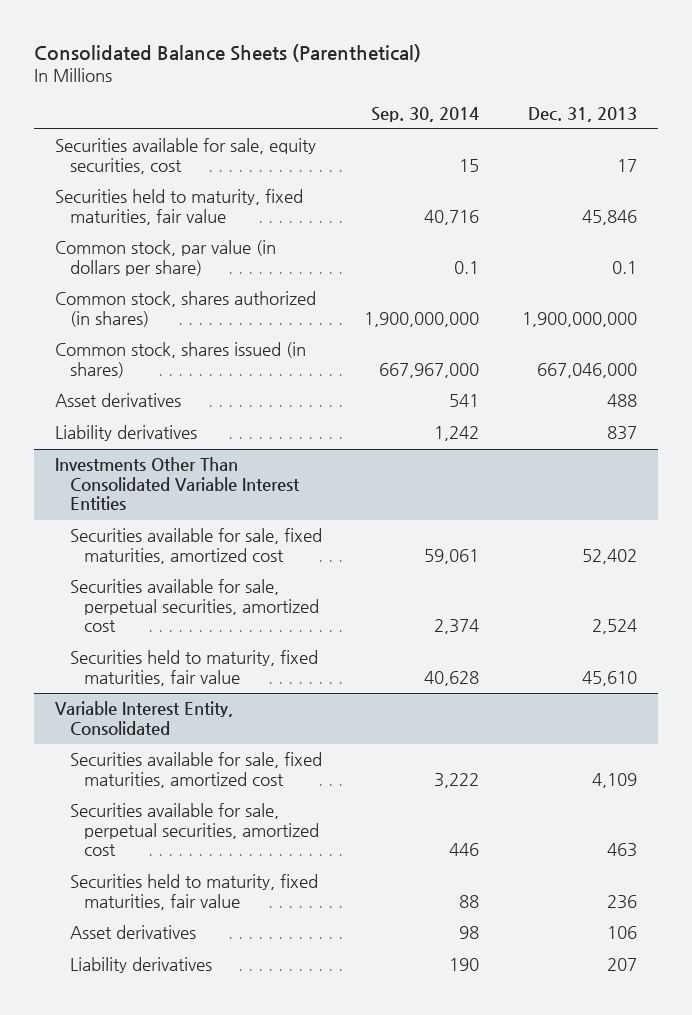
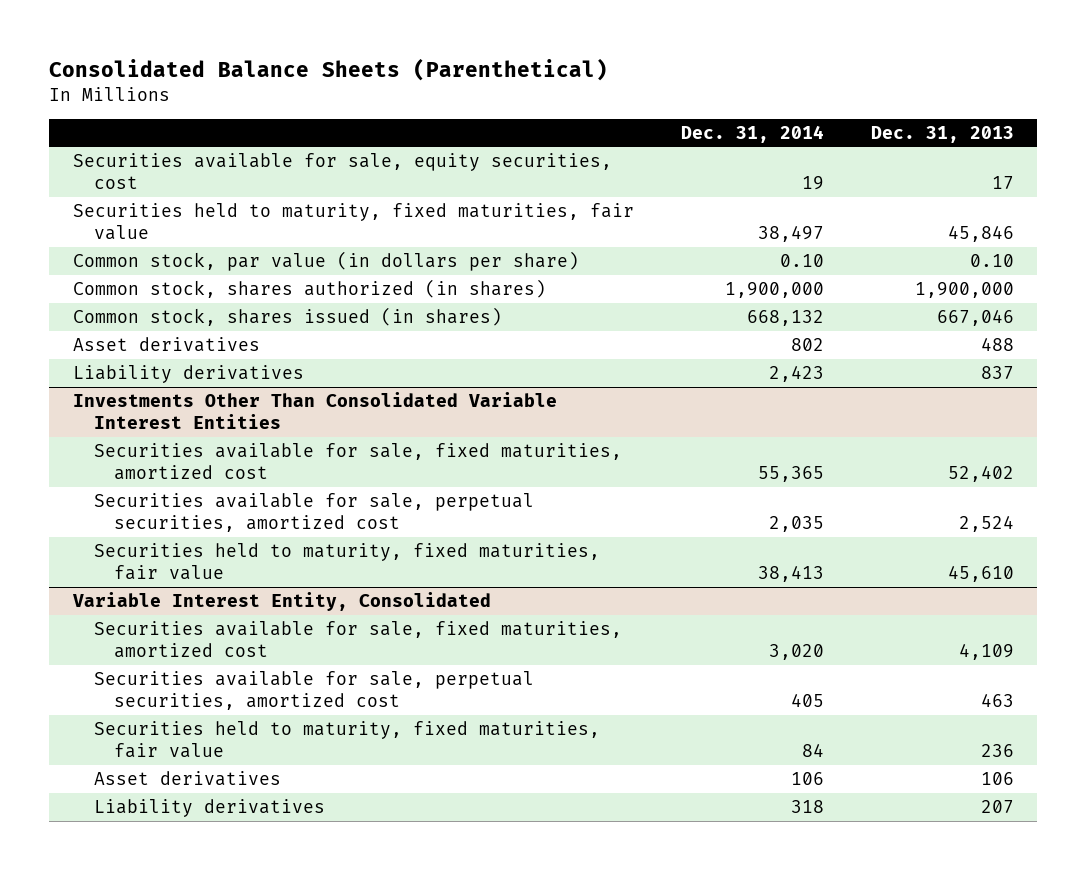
- | Sep. 30, 2014 | Dec. 31, 2013
+ | Dec. 31, 2014 | Dec. 31, 2013
- Common stock, par value (in dollars per share) | 0.1 | 0.1
- Common stock, shares authorized (in shares) | 1,900,000,000 | 1,900,000,000
- Common stock, shares issued (in shares) | 667,967,000 | 667,046,000
+ Common stock, par value (in dollars per share) | 0.10 | 0.10
+ Common stock, shares authorized (in shares) | 1,900,000 | 1,900,000
+ Common stock, shares issued (in shares) | 668,132 | 667,046

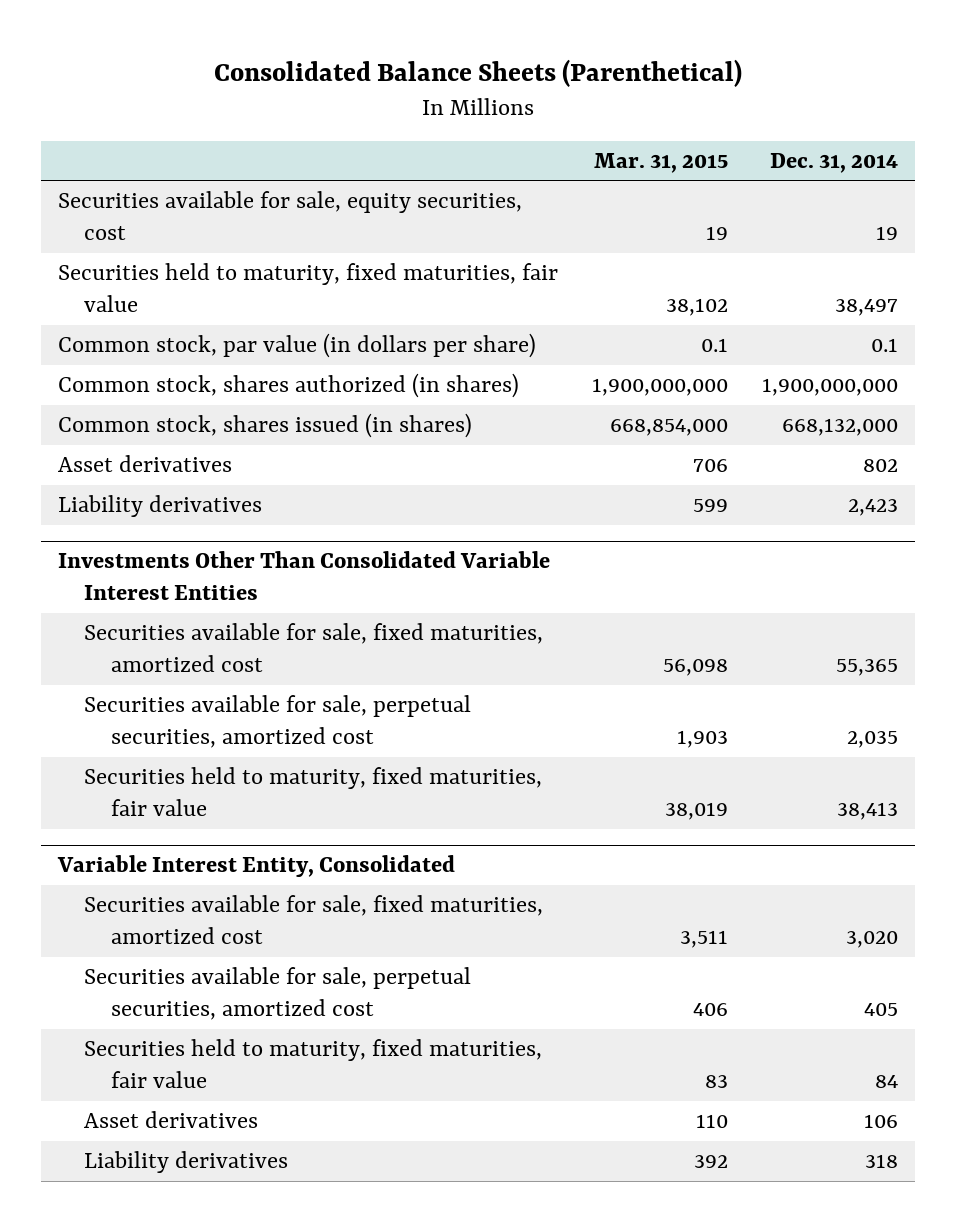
- | Dec. 31, 2014 | Dec. 31, 2013
+ | Mar. 31, 2015 | Dec. 31, 2014
- Common stock, par value (in dollars per share) | 0.10 | 0.10
- Common stock, shares authorized (in shares) | 1,900,000 | 1,900,000
- Common stock, shares issued (in shares) | 668,132 | 667,046
+ Common stock, par value (in dollars per share) | 0.1 | 0.1
+ Common stock, shares authorized (in shares) | 1,900,000,000 | 1,900,000,000
+ Common stock, shares issued (in shares) | 668,854,000 | 668,132,000

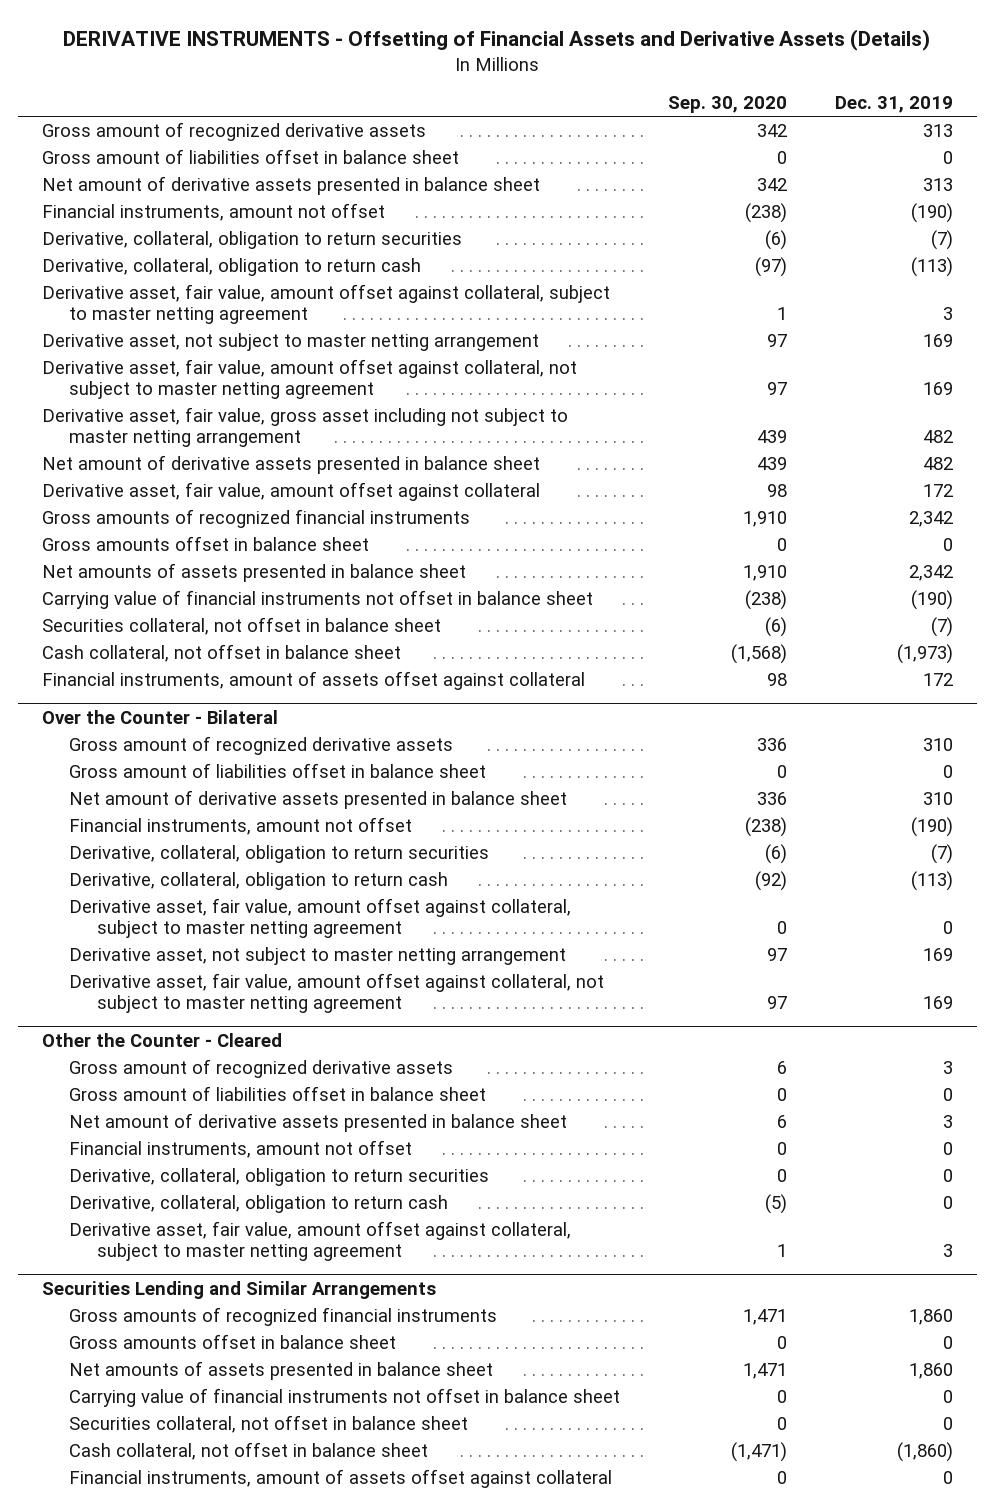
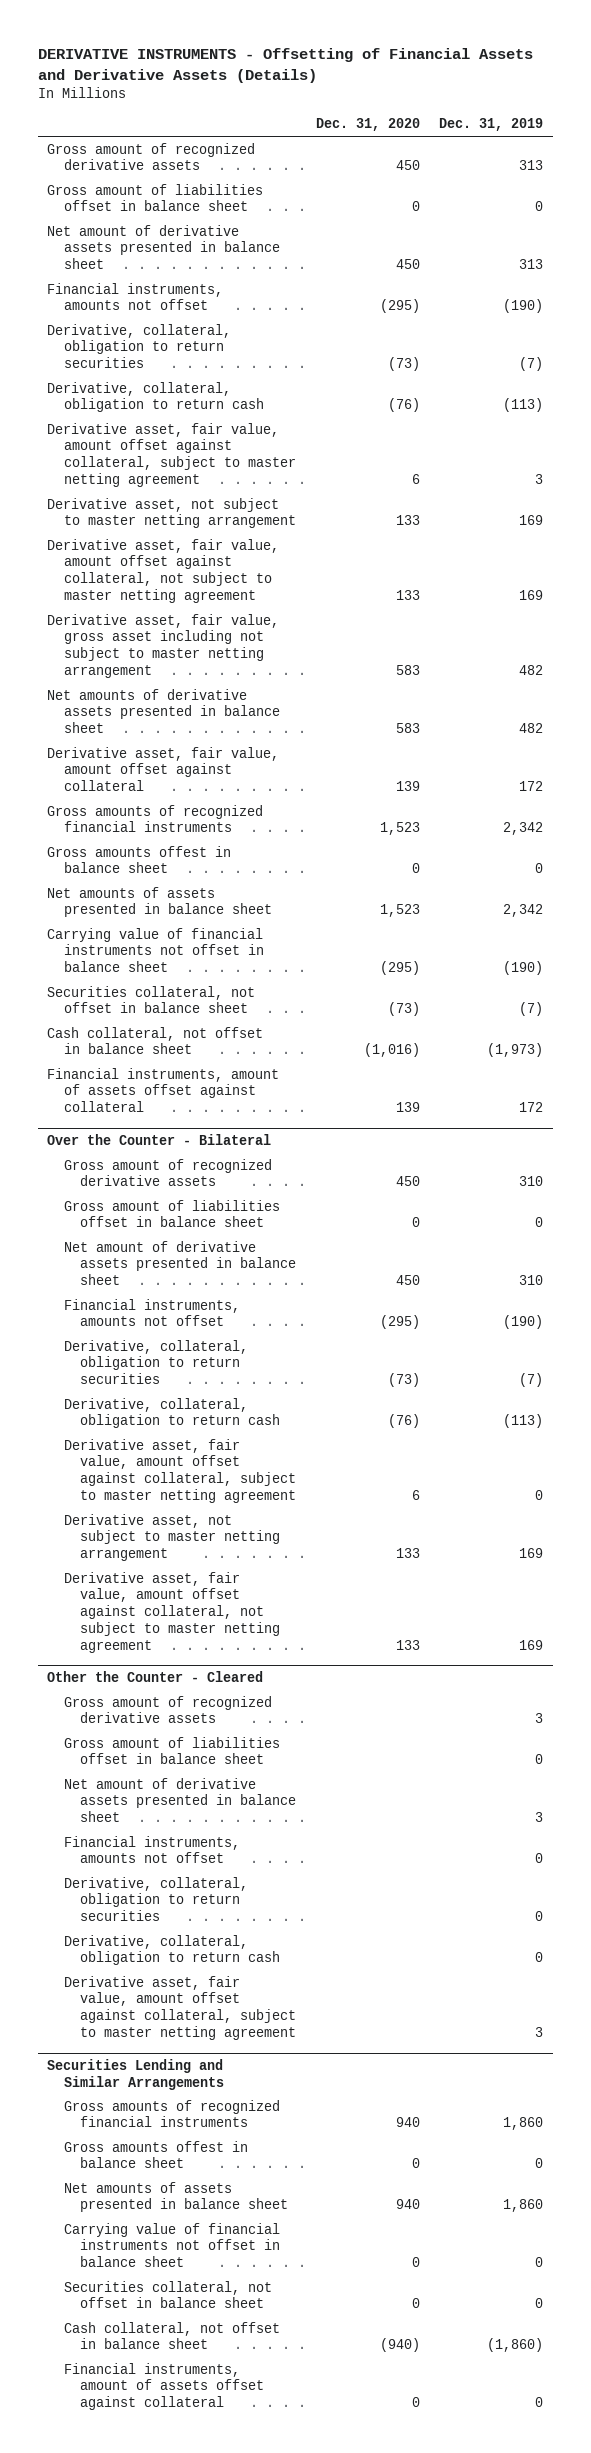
- | Sep. 30, 2020 | Dec. 31, 2019
+ | Dec. 31, 2020 | Dec. 31, 2019
- Financial instruments, amount not offset | (238) | (190)
+ Financial instruments, amounts not offset | (295) | (190)
- Net amount of derivative assets presented in balance sheet | 439 | 482
+ Net amounts of derivative assets presented in balance sheet | 583 | 482
- Gross amounts offset in balance sheet | 0 | 0
+ Gross amounts offest in balance sheet | 0 | 0
@ Over the Counter - Bilateral
- Financial instruments, amount not offset | (238) | (190)
+ Financial instruments, amounts not offset | (295) | (190)
@ Other the Counter - Cleared
- Financial instruments, amount not offset | 0 | 0
+ Financial instruments, amounts not offset | | 0
@ Securities Lending and Similar Arrangements
- Gross amounts offset in balance sheet | 0 | 0
+ Gross amounts offest in balance sheet | 0 | 0

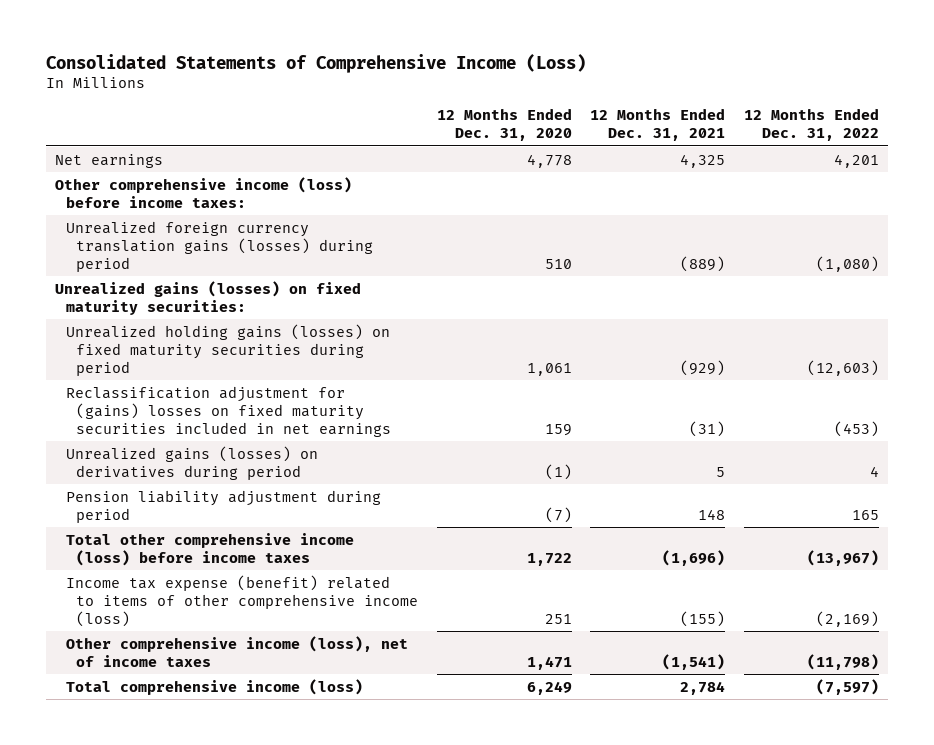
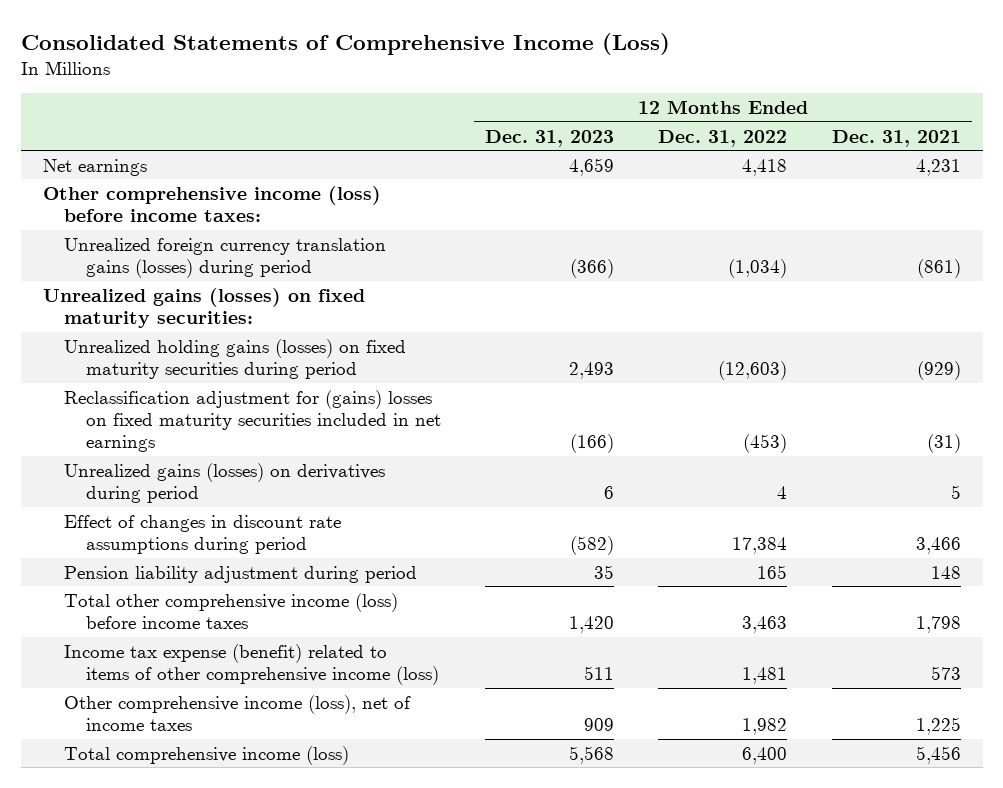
- | 12 Months Ended Dec. 31, 2020 | 12 Months Ended Dec. 31, 2021 | 12 Months Ended Dec. 31, 2022
+ | 12 Months Ended Dec. 31, 2023 | 12 Months Ended Dec. 31, 2022 | 12 Months Ended Dec. 31, 2021
- Net earnings | 4,778 | 4,325 | 4,201
+ Net earnings | 4,659 | 4,418 | 4,231
- Unrealized foreign currency translation gains (losses) during period | 510 | (889) | (1,080)
+ Unrealized foreign currency translation gains (losses) during period | (366) | (1,034) | (861)
+ Effect of changes in discount rate assumptions during period | (582) | 17,384 | 3,466
- Total other comprehensive income (loss) before income taxes | 1,722 | (1,696) | (13,967)
- Income tax expense (benefit) related to items of other comprehensive income (loss) | 251 | (155) | (2,169)
- Other comprehensive income (loss), net of income taxes | 1,471 | (1,541) | (11,798)
- Total comprehensive income (loss) | 6,249 | 2,784 | (7,597)
+ Total other comprehensive income (loss) before income taxes | 1,420 | 3,463 | 1,798
+ Income tax expense (benefit) related to items of other comprehensive income (loss) | 511 | 1,481 | 573
+ Other comprehensive income (loss), net of income taxes | 909 | 1,982 | 1,225
+ Total comprehensive income (loss) | 5,568 | 6,400 | 5,456

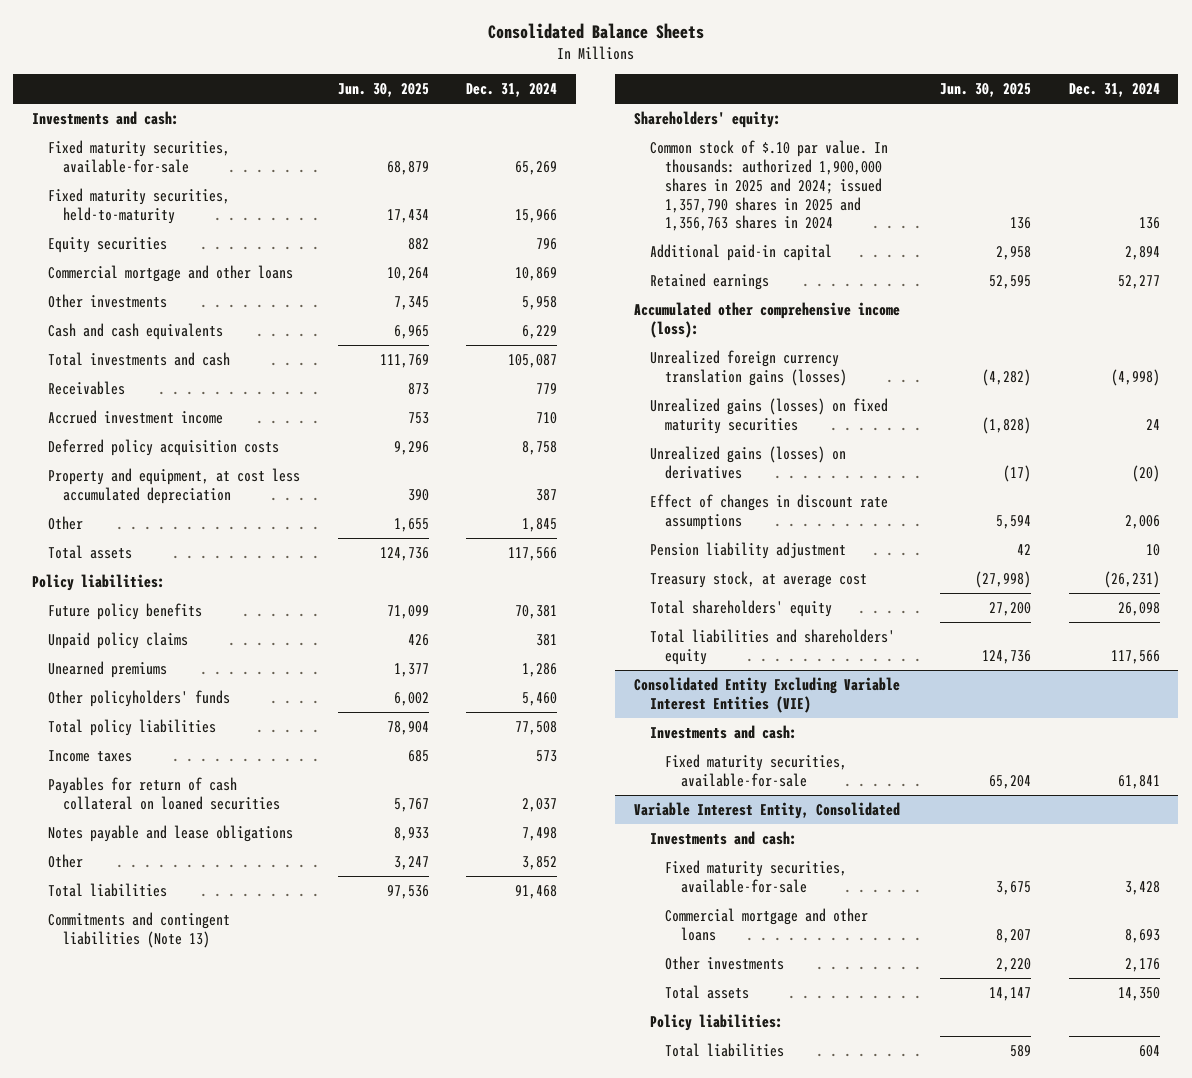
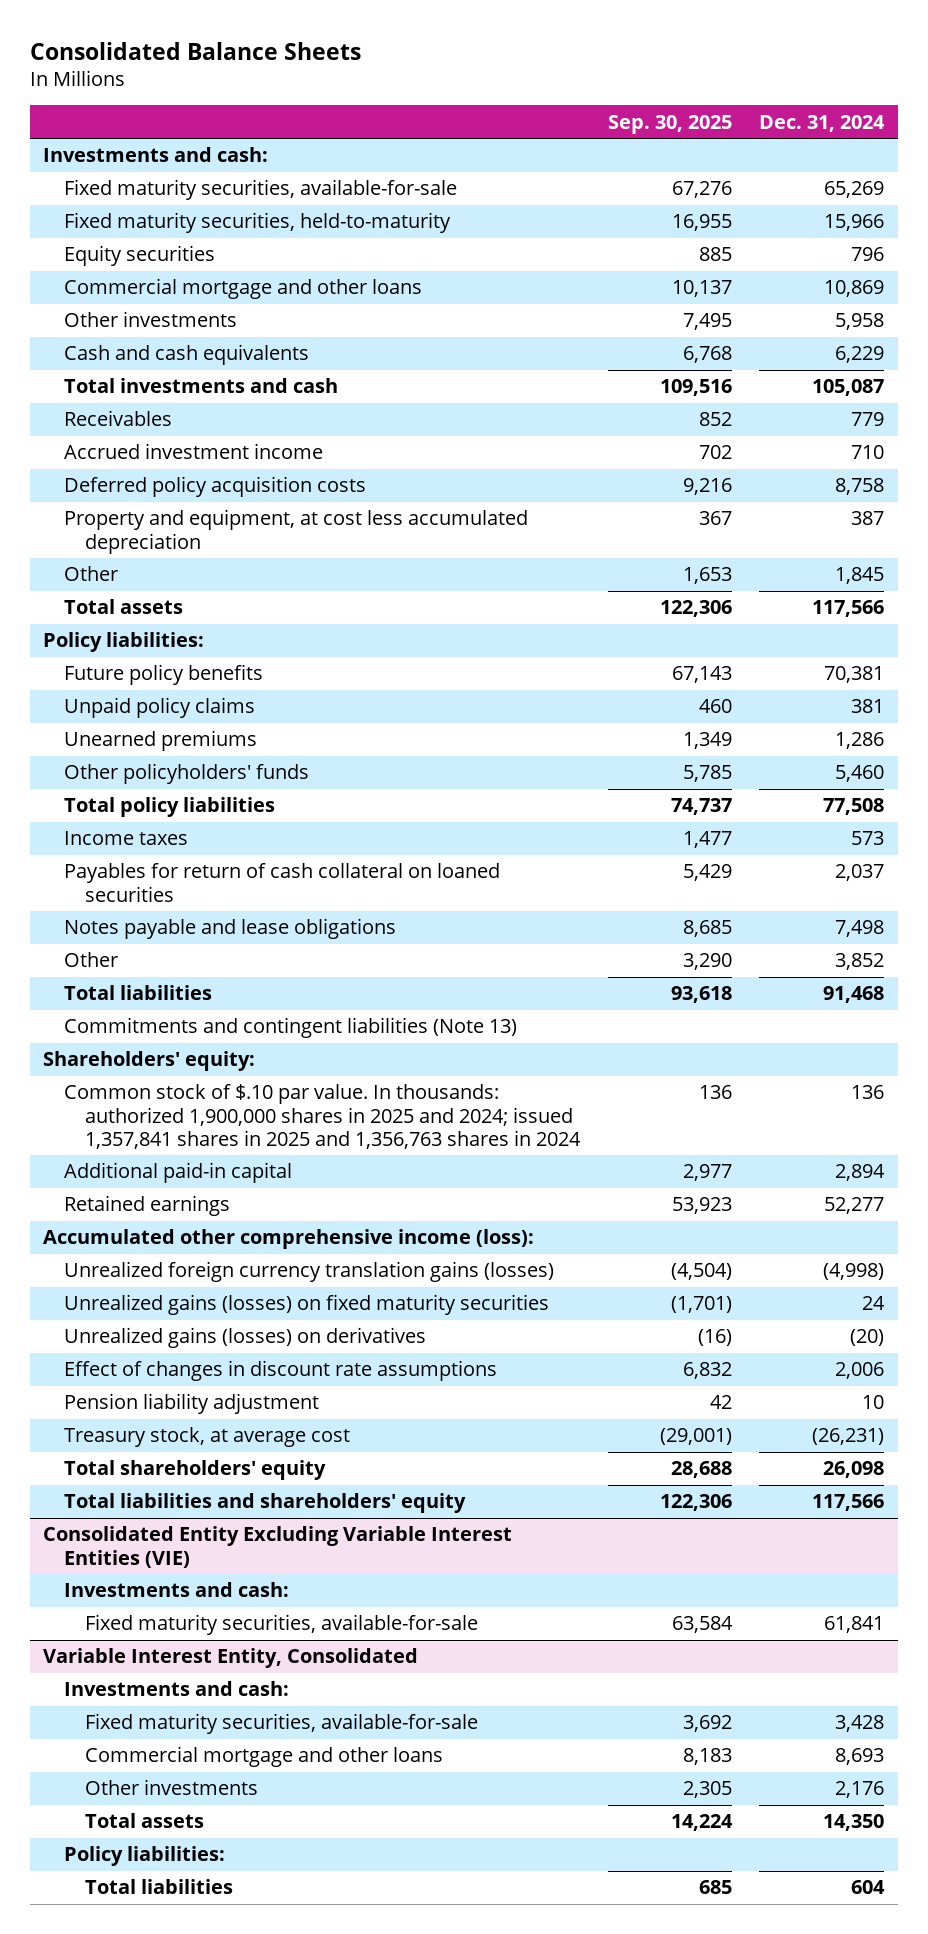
- | Jun. 30, 2025 | Dec. 31, 2024
+ | Sep. 30, 2025 | Dec. 31, 2024
- Common stock of $.10 par value. In thousands: authorized 1,900,000 shares in 2025 and 2024; issued 1,357,790 shares in 2025 and 1,356,763 shares in 2024 | 136 | 136
+ Common stock of $.10 par value. In thousands: authorized 1,900,000 shares in 2025 and 2024; issued 1,357,841 shares in 2025 and 1,356,763 shares in 2024 | 136 | 136

